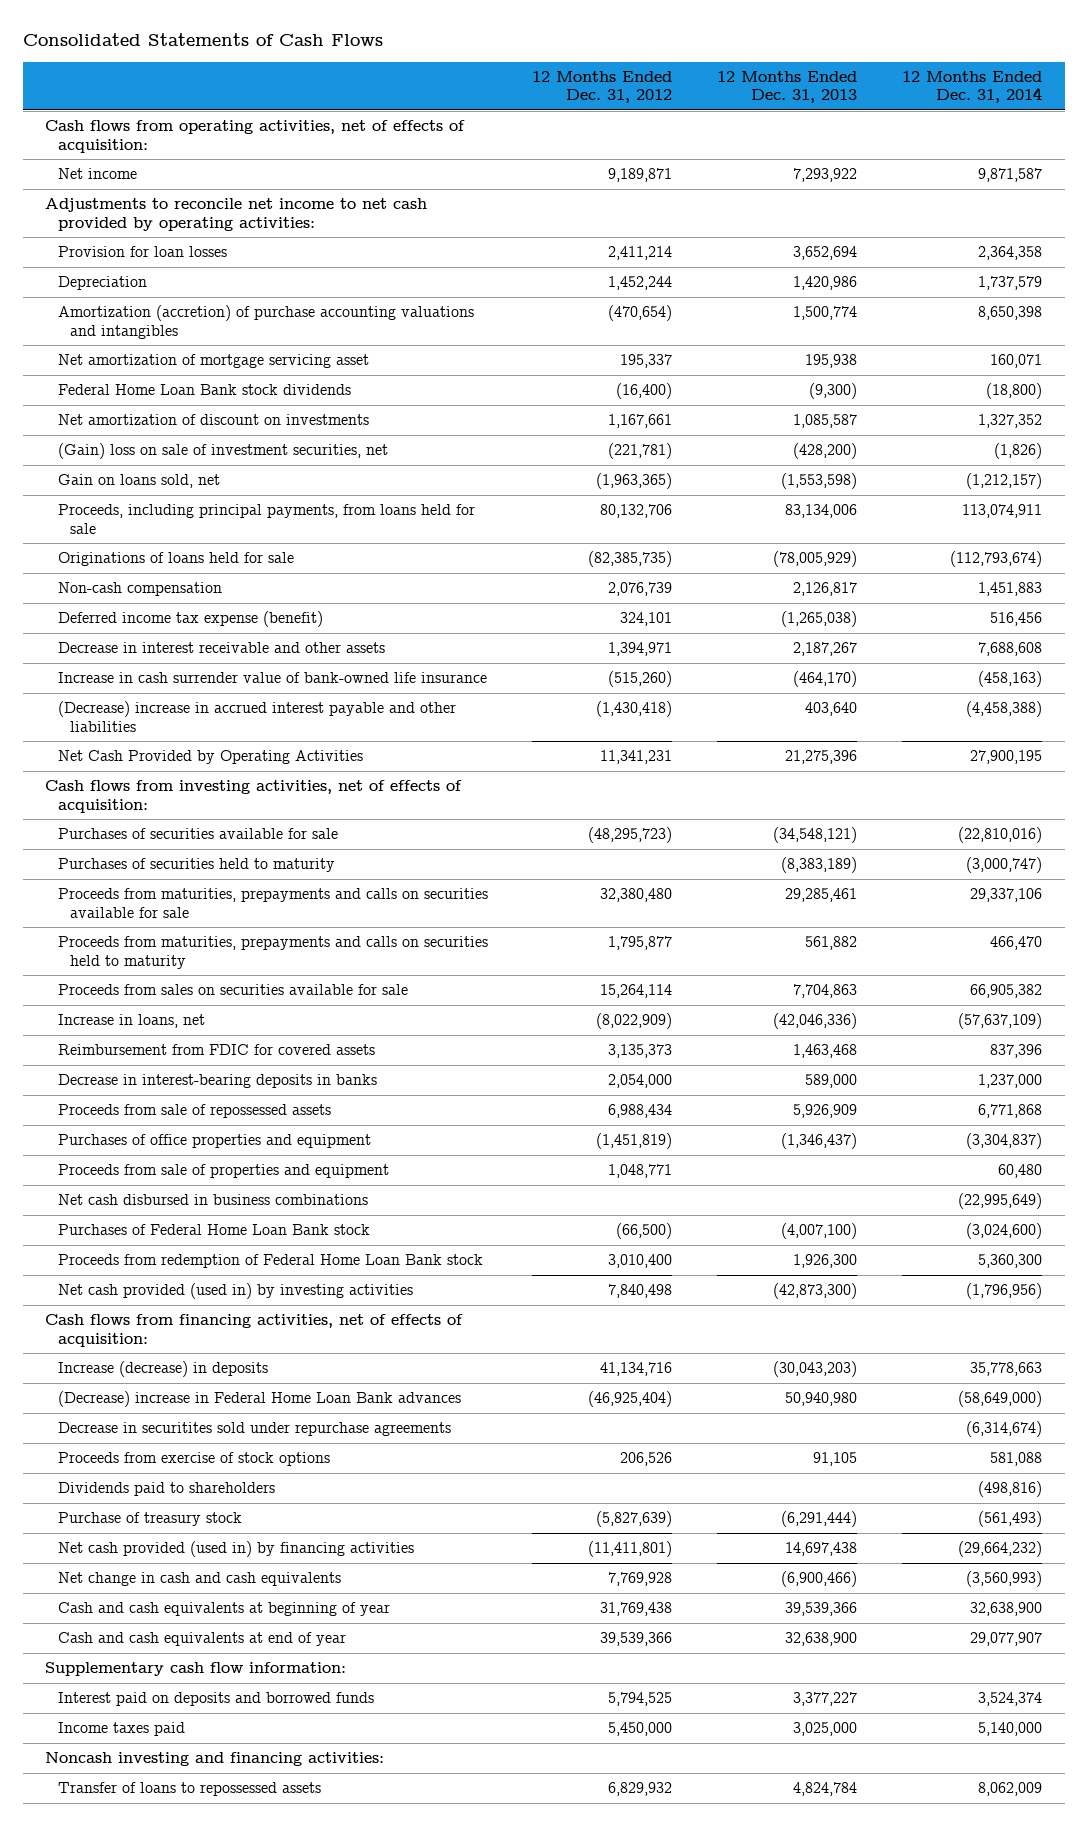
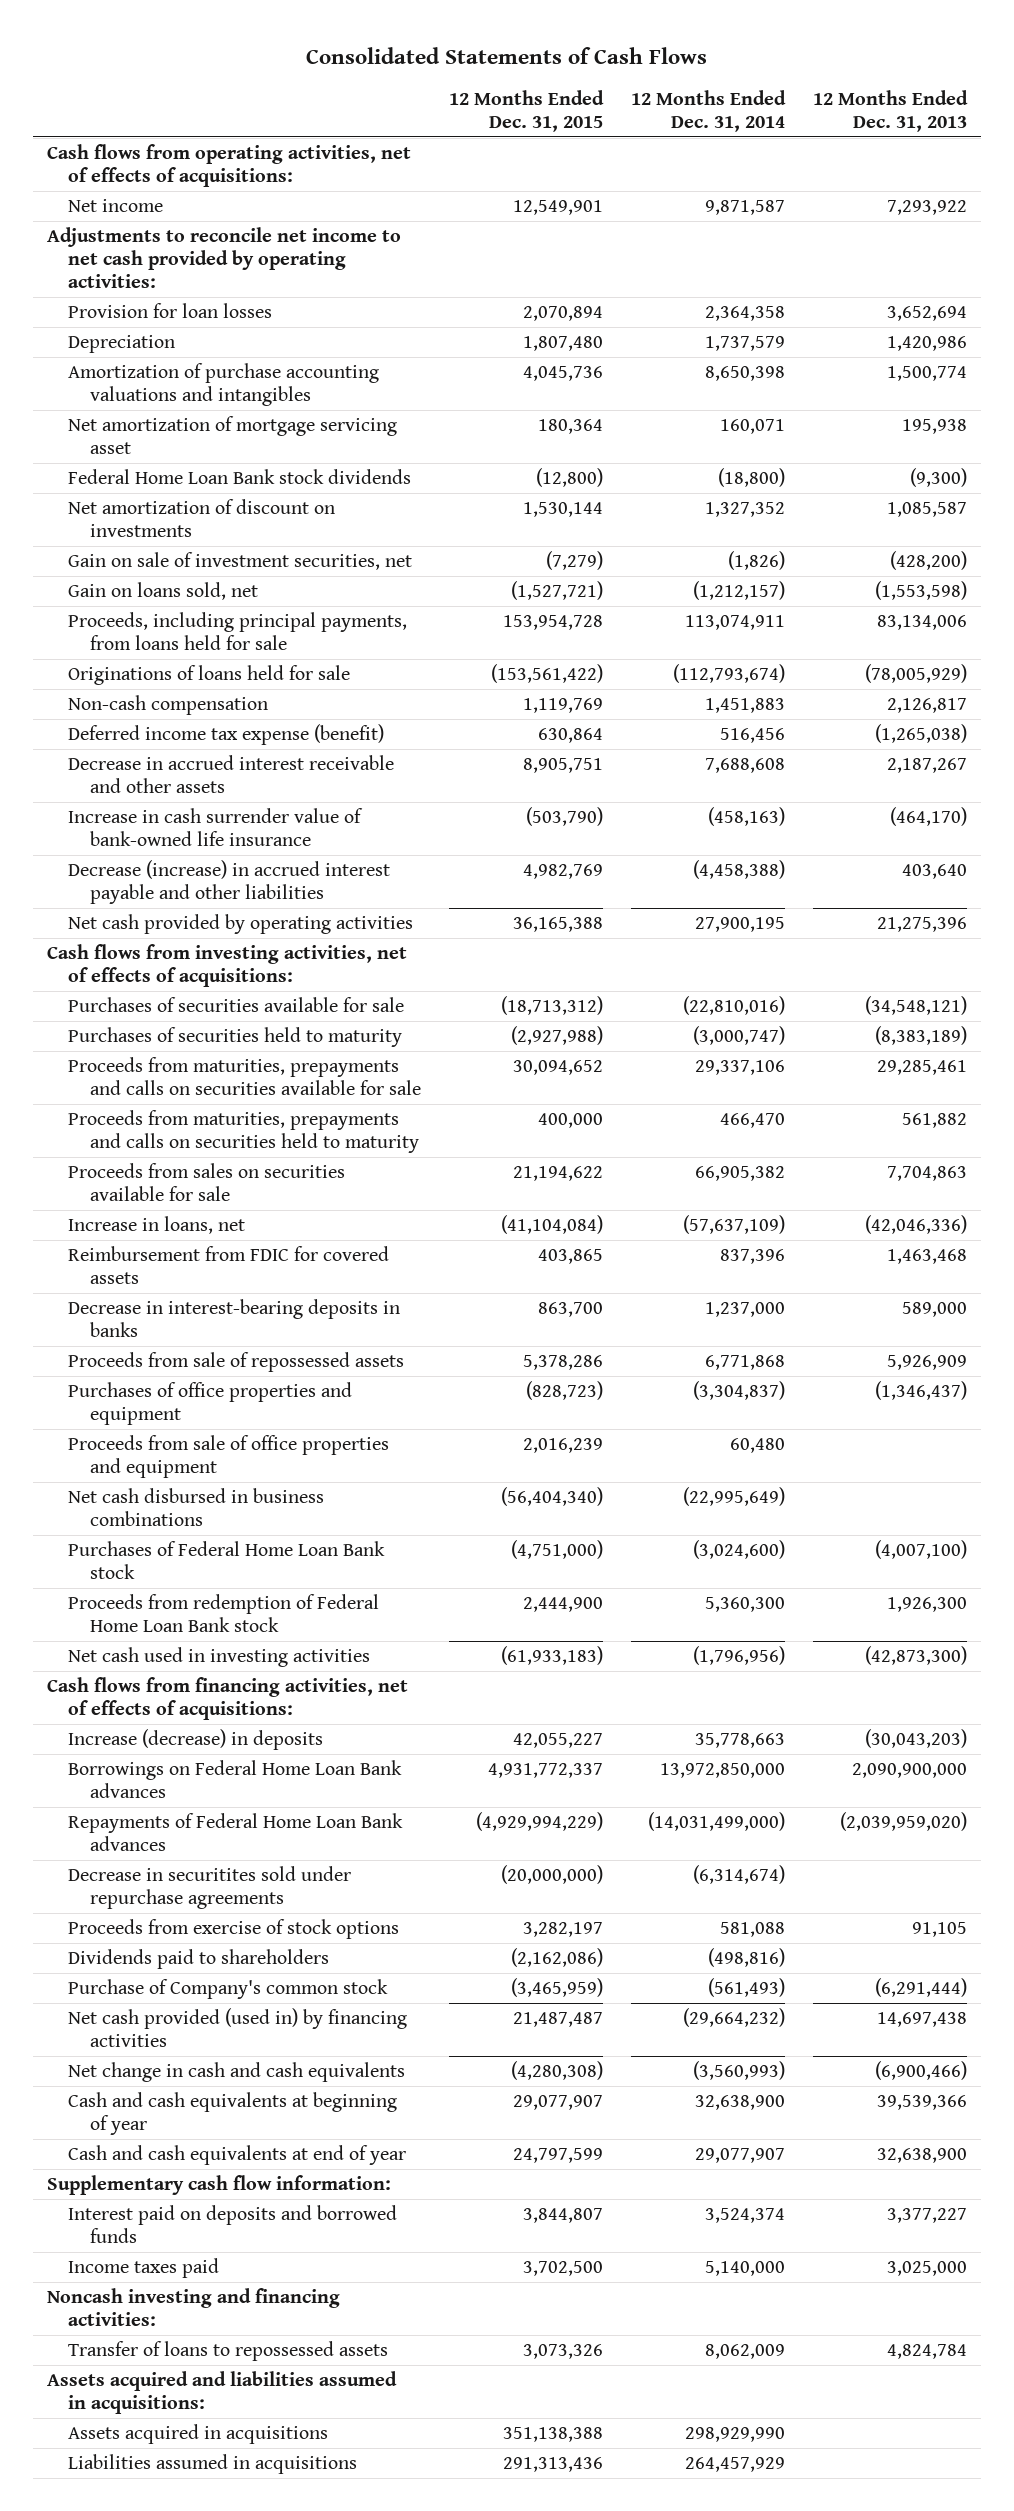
- | 12 Months Ended Dec. 31, 2012 | 12 Months Ended Dec. 31, 2013 | 12 Months Ended Dec. 31, 2014
+ | 12 Months Ended Dec. 31, 2015 | 12 Months Ended Dec. 31, 2014 | 12 Months Ended Dec. 31, 2013
- Cash flows from operating activities, net of effects of acquisition:
+ Cash flows from operating activities, net of effects of acquisitions:
- Amortization (accretion) of purchase accounting valuations and intangibles | (470,654) | 1,500,774 | 8,650,398
+ Amortization of purchase accounting valuations and intangibles | 4,045,736 | 8,650,398 | 1,500,774
- (Gain) loss on sale of investment securities, net | (221,781) | (428,200) | (1,826)
+ Gain on sale of investment securities, net | (7,279) | (1,826) | (428,200)
- Decrease in interest receivable and other assets | 1,394,971 | 2,187,267 | 7,688,608
+ Decrease in accrued interest receivable and other assets | 8,905,751 | 7,688,608 | 2,187,267
- (Decrease) increase in accrued interest payable and other liabilities | (1,430,418) | 403,640 | (4,458,388)
- Net Cash Provided by Operating Activities | 11,341,231 | 21,275,396 | 27,900,195
- Cash flows from investing activities, net of effects of acquisition:
+ Decrease (increase) in accrued interest payable and other liabilities | 4,982,769 | (4,458,388) | 403,640
+ Net cash provided by operating activities | 36,165,388 | 27,900,195 | 21,275,396
+ Cash flows from investing activities, net of effects of acquisitions:
- Proceeds from sale of properties and equipment | 1,048,771 | | 60,480
+ Proceeds from sale of office properties and equipment | 2,016,239 | 60,480 |
- Net cash provided (used in) by investing activities | 7,840,498 | (42,873,300) | (1,796,956)
- Cash flows from financing activities, net of effects of acquisition:
+ Net cash used in investing activities | (61,933,183) | (1,796,956) | (42,873,300)
+ Cash flows from financing activities, net of effects of acquisitions:
- (Decrease) increase in Federal Home Loan Bank advances | (46,925,404) | 50,940,980 | (58,649,000)
+ Borrowings on Federal Home Loan Bank advances | 4,931,772,337 | 13,972,850,000 | 2,090,900,000
+ Repayments of Federal Home Loan Bank advances | (4,929,994,229) | (14,031,499,000) | (2,039,959,020)
- Purchase of treasury stock | (5,827,639) | (6,291,444) | (561,493)
+ Purchase of Company's common stock | (3,465,959) | (561,493) | (6,291,444)
+ Assets acquired and liabilities assumed in acquisitions:
+ Assets acquired in acquisitions | 351,138,388 | 298,929,990 |
+ Liabilities assumed in acquisitions | 291,313,436 | 264,457,929 |

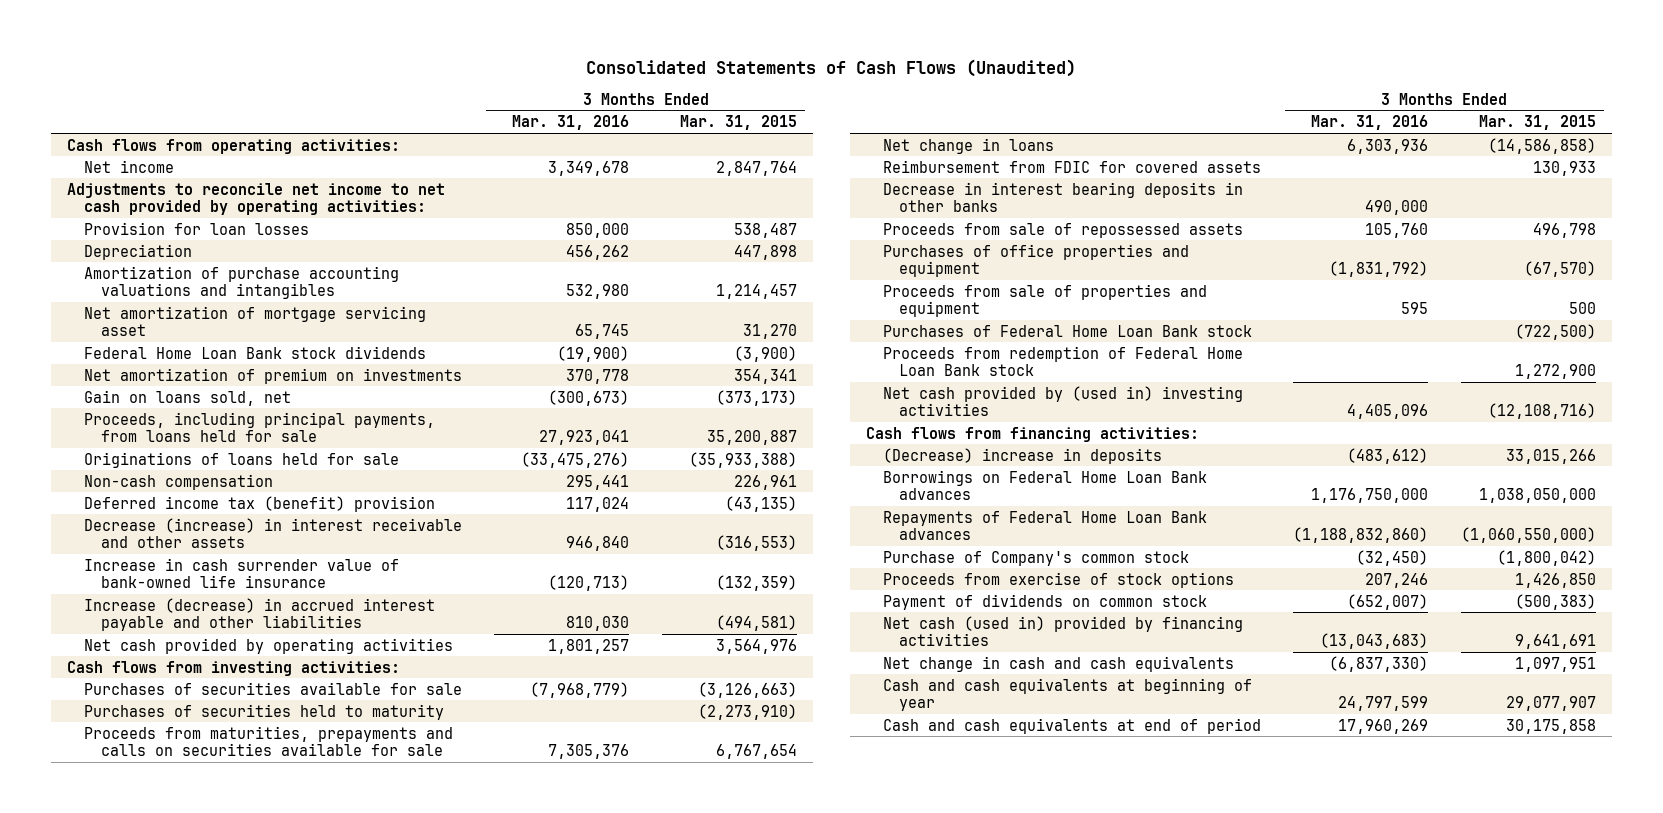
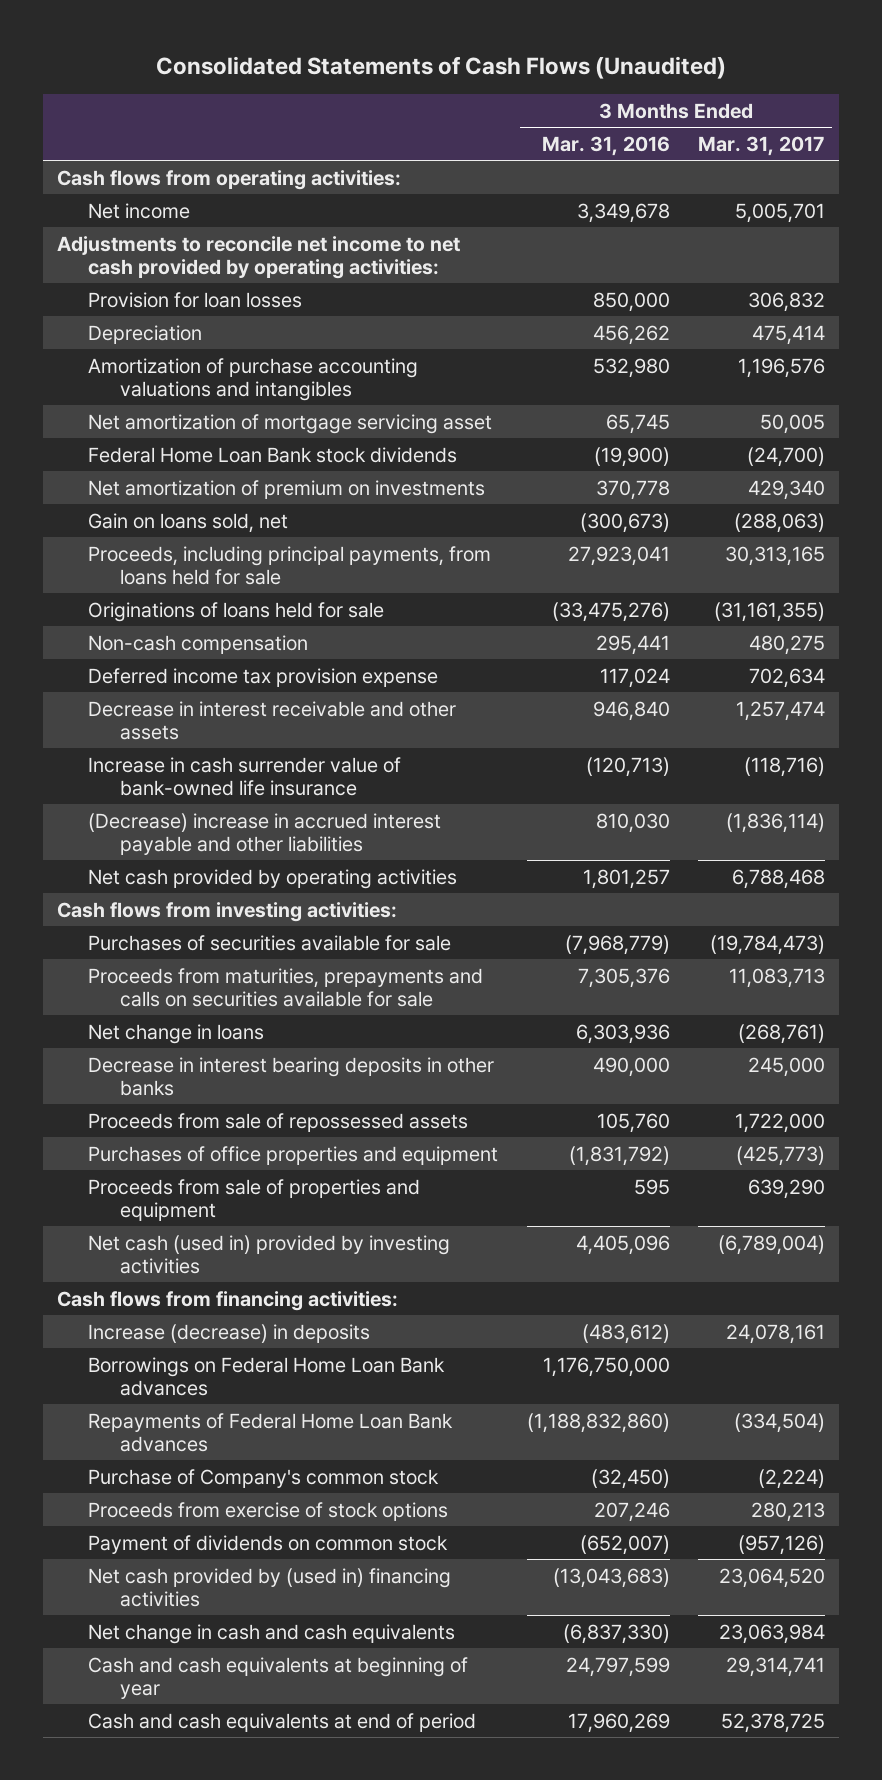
- | 3 Months Ended Mar. 31, 2016 | 3 Months Ended Mar. 31, 2015
+ | 3 Months Ended Mar. 31, 2016 | 3 Months Ended Mar. 31, 2017
- Deferred income tax (benefit) provision | 117,024 | (43,135)
- Decrease (increase) in interest receivable and other assets | 946,840 | (316,553)
+ Deferred income tax provision expense | 117,024 | 702,634
+ Decrease in interest receivable and other assets | 946,840 | 1,257,474
- Increase (decrease) in accrued interest payable and other liabilities | 810,030 | (494,581)
+ (Decrease) increase in accrued interest payable and other liabilities | 810,030 | (1,836,114)
- Purchases of securities held to maturity | | (2,273,910)
- Reimbursement from FDIC for covered assets | | 130,933
- Purchases of Federal Home Loan Bank stock | | (722,500)
- Proceeds from redemption of Federal Home Loan Bank stock | | 1,272,900
- Net cash provided by (used in) investing activities | 4,405,096 | (12,108,716)
+ Net cash (used in) provided by investing activities | 4,405,096 | (6,789,004)
- (Decrease) increase in deposits | (483,612) | 33,015,266
+ Increase (decrease) in deposits | (483,612) | 24,078,161
- Net cash (used in) provided by financing activities | (13,043,683) | 9,641,691
+ Net cash provided by (used in) financing activities | (13,043,683) | 23,064,520

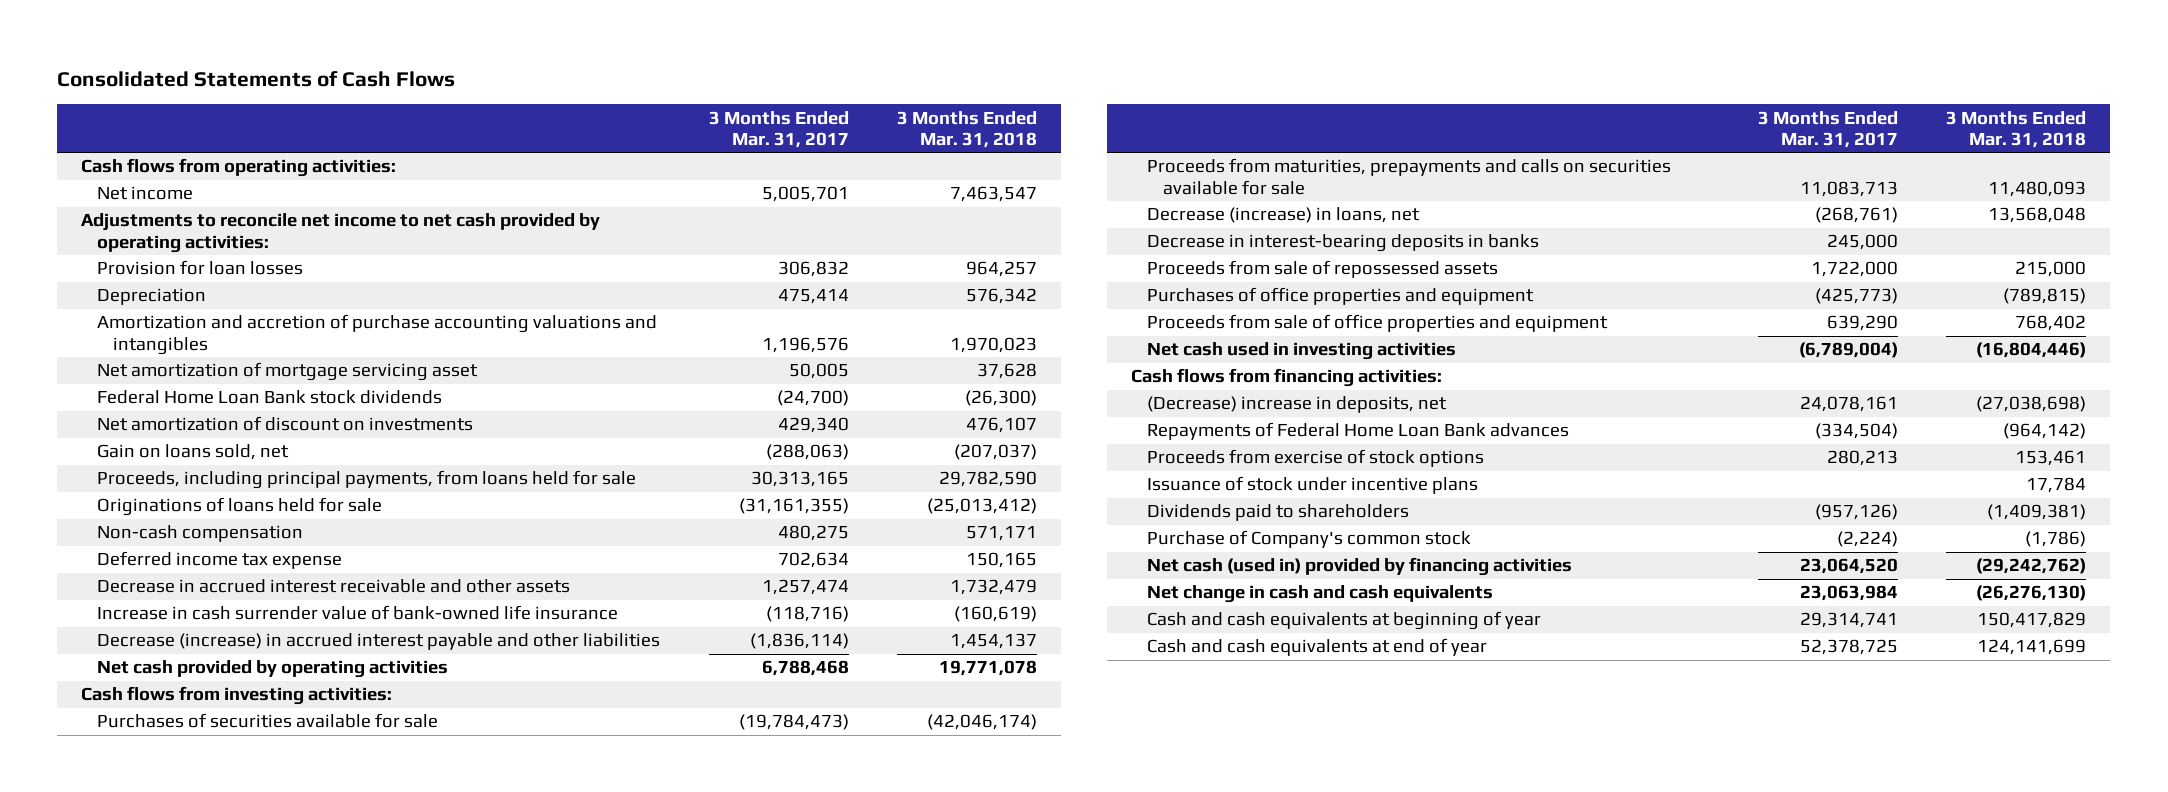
- Consolidated Statements of Cash Flows (Unaudited)
+ Consolidated Statements of Cash Flows
- | 3 Months Ended Mar. 31, 2016 | 3 Months Ended Mar. 31, 2017
+ | 3 Months Ended Mar. 31, 2017 | 3 Months Ended Mar. 31, 2018
- Amortization of purchase accounting valuations and intangibles | 532,980 | 1,196,576
+ Amortization and accretion of purchase accounting valuations and intangibles | 1,196,576 | 1,970,023
- Net amortization of premium on investments | 370,778 | 429,340
+ Net amortization of discount on investments | 429,340 | 476,107
- Deferred income tax provision expense | 117,024 | 702,634
- Decrease in interest receivable and other assets | 946,840 | 1,257,474
+ Deferred income tax expense | 702,634 | 150,165
+ Decrease in accrued interest receivable and other assets | 1,257,474 | 1,732,479
- (Decrease) increase in accrued interest payable and other liabilities | 810,030 | (1,836,114)
+ Decrease (increase) in accrued interest payable and other liabilities | (1,836,114) | 1,454,137
- Net change in loans | 6,303,936 | (268,761)
- Decrease in interest bearing deposits in other banks | 490,000 | 245,000
+ Decrease (increase) in loans, net | (268,761) | 13,568,048
+ Decrease in interest-bearing deposits in banks | 245,000 |
- Proceeds from sale of properties and equipment | 595 | 639,290
- Net cash (used in) provided by investing activities | 4,405,096 | (6,789,004)
+ Proceeds from sale of office properties and equipment | 639,290 | 768,402
+ Net cash used in investing activities | (6,789,004) | (16,804,446)
- Increase (decrease) in deposits | (483,612) | 24,078,161
- Borrowings on Federal Home Loan Bank advances | 1,176,750,000 |
+ (Decrease) increase in deposits, net | 24,078,161 | (27,038,698)
- Payment of dividends on common stock | (652,007) | (957,126)
- Net cash provided by (used in) financing activities | (13,043,683) | 23,064,520
+ Issuance of stock under incentive plans | | 17,784
+ Dividends paid to shareholders | (957,126) | (1,409,381)
moved down: Purchase of Company's common stock | (2,224) | (1,786)
+ Net cash (used in) provided by financing activities | 23,064,520 | (29,242,762)
- Cash and cash equivalents at end of period | 17,960,269 | 52,378,725
+ Cash and cash equivalents at end of year | 52,378,725 | 124,141,699

